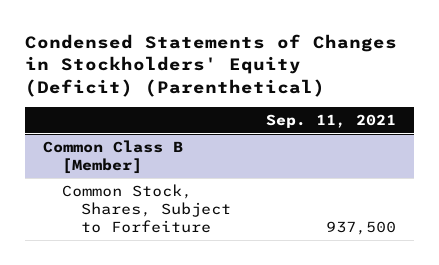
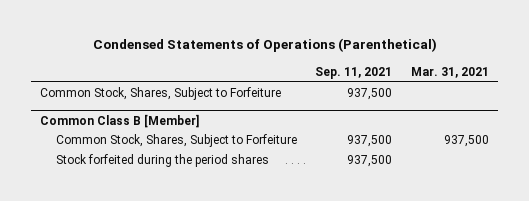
- Condensed Statements of Changes in Stockholders' Equity (Deficit) (Parenthetical)
+ Condensed Statements of Operations (Parenthetical)
- | Sep. 11, 2021
+ | Sep. 11, 2021 | Mar. 31, 2021
+ Common Stock, Shares, Subject to Forfeiture | 937,500 |
@ Common Class B [Member]
+ Stock forfeited during the period shares | 937,500 |

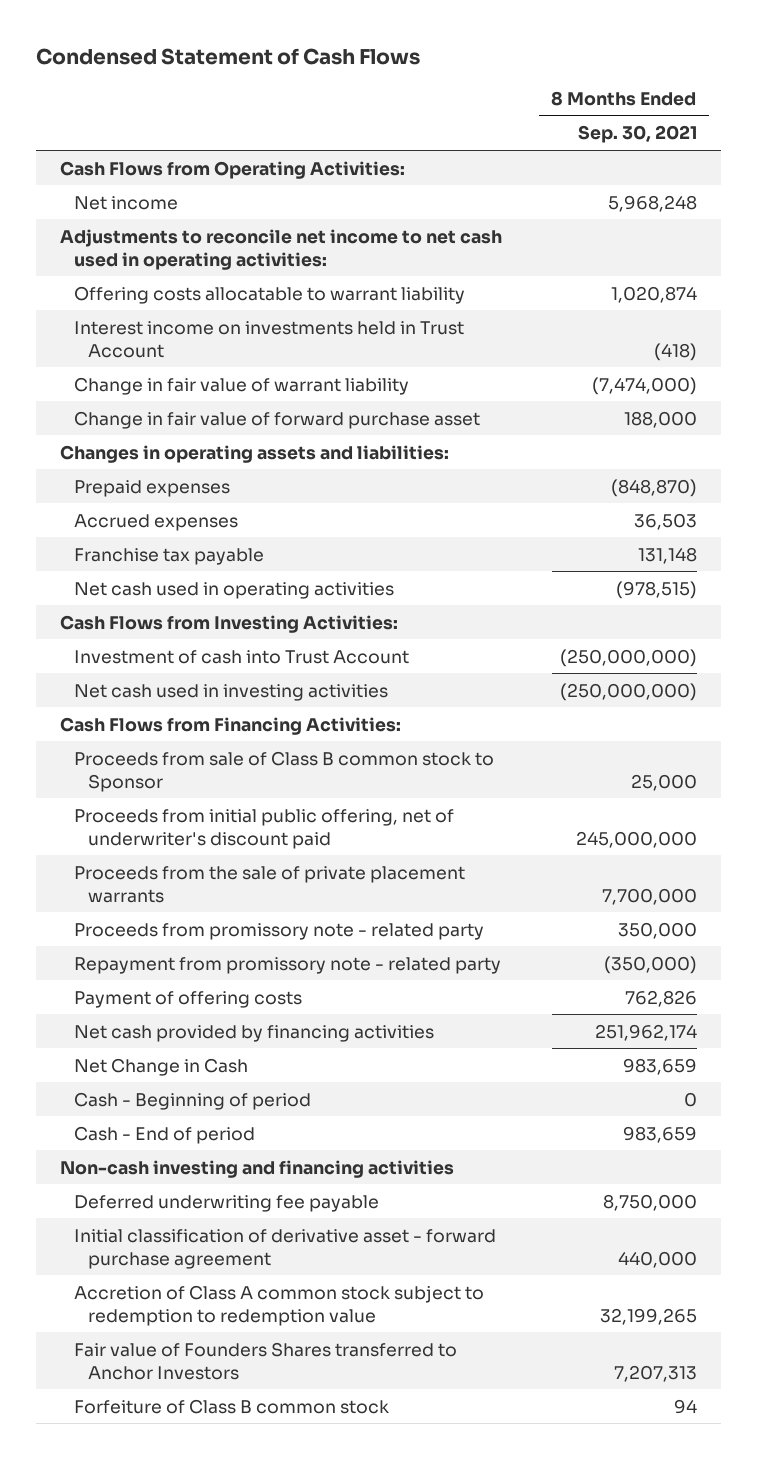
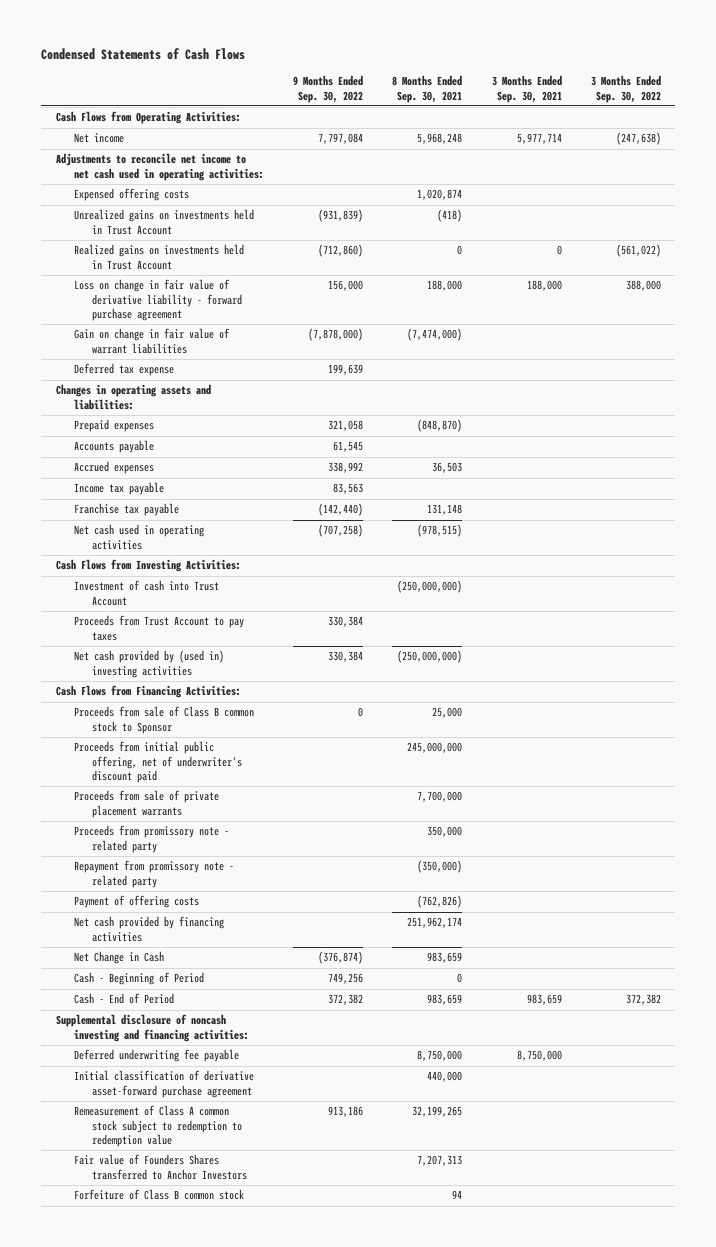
- Condensed Statement of Cash Flows
+ Condensed Statements of Cash Flows
- | 8 Months Ended Sep. 30, 2021
+ | 9 Months Ended Sep. 30, 2022 | 8 Months Ended Sep. 30, 2021 | 3 Months Ended Sep. 30, 2021 | 3 Months Ended Sep. 30, 2022
- Offering costs allocatable to warrant liability | 1,020,874
- Interest income on investments held in Trust Account | (418)
- Change in fair value of warrant liability | (7,474,000)
- Change in fair value of forward purchase asset | 188,000
+ Expensed offering costs | | 1,020,874 | |
+ Unrealized gains on investments held in Trust Account | (931,839) | (418) | |
+ Realized gains on investments held in Trust Account | (712,860) | 0 | 0 | (561,022)
+ Loss on change in fair value of derivative liability - forward purchase agreement | 156,000 | 188,000 | 188,000 | 388,000
+ Gain on change in fair value of warrant liabilities | (7,878,000) | (7,474,000) | |
+ Deferred tax expense | 199,639 | | |
+ Accounts payable | 61,545 | | |
+ Income tax payable | 83,563 | | |
- Net cash used in investing activities | (250,000,000)
+ Proceeds from Trust Account to pay taxes | 330,384 | | |
+ Net cash provided by (used in) investing activities | 330,384 | (250,000,000) | |
- Proceeds from the sale of private placement warrants | 7,700,000
+ Proceeds from sale of private placement warrants | | 7,700,000 | |
- Payment of offering costs | 762,826
+ Payment of offering costs | | (762,826) | |
- Cash - Beginning of period | 0
- Cash - End of period | 983,659
- Non-cash investing and financing activities
+ Cash - Beginning of Period | 749,256 | 0 | |
+ Cash - End of Period | 372,382 | 983,659 | 983,659 | 372,382
+ Supplemental disclosure of noncash investing and financing activities:
- Initial classification of derivative asset - forward purchase agreement | 440,000
- Accretion of Class A common stock subject to redemption to redemption value | 32,199,265
+ Initial classification of derivative asset-forward purchase agreement | | 440,000 | |
+ Remeasurement of Class A common stock subject to redemption to redemption value | 913,186 | 32,199,265 | |

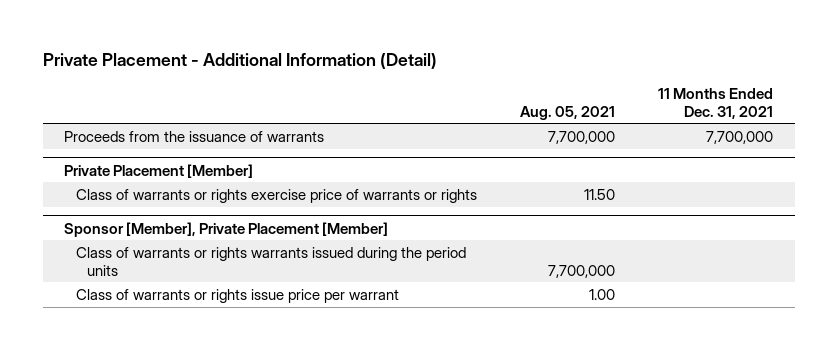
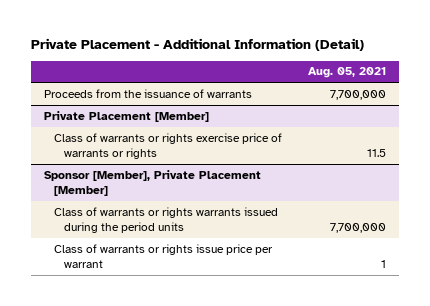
- | Aug. 05, 2021 | 11 Months Ended Dec. 31, 2021
+ | Aug. 05, 2021
@ Private Placement [Member]
- Class of warrants or rights exercise price of warrants or rights | 11.50 |
+ Class of warrants or rights exercise price of warrants or rights | 11.5
@ Sponsor [Member], Private Placement [Member]
- Class of warrants or rights issue price per warrant | 1.00 |
+ Class of warrants or rights issue price per warrant | 1

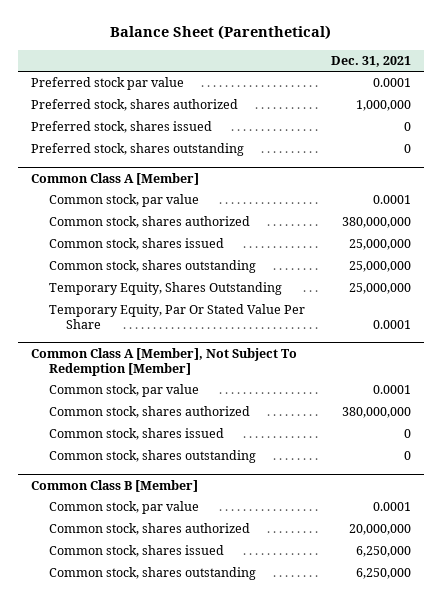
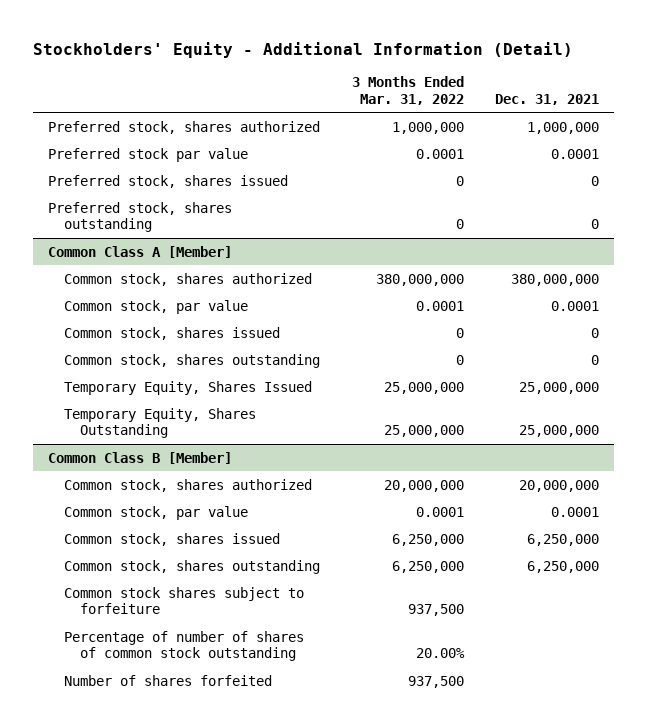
- Balance Sheet (Parenthetical)
+ Stockholders' Equity - Additional Information (Detail)
- | Dec. 31, 2021
+ | 3 Months Ended Mar. 31, 2022 | Dec. 31, 2021
moved down: Preferred stock par value | 0.0001 | 0.0001
@ Common Class A [Member]
- Common stock, par value | 0.0001
- Common stock, shares issued | 25,000,000
- Common stock, shares outstanding | 25,000,000
- Temporary Equity, Par Or Stated Value Per Share | 0.0001
- Common Class A [Member], Not Subject To Redemption [Member]
- Common stock, shares authorized | 380,000,000
@ Common Class A [Member]
+ Temporary Equity, Shares Issued | 25,000,000 | 25,000,000
moved down: Temporary Equity, Shares Outstanding | 25,000,000 | 25,000,000
@ Common Class B [Member]
moved down: Common stock, par value | 0.0001 | 0.0001
+ Common stock shares subject to forfeiture | 937,500 |
+ Percentage of number of shares of common stock outstanding | 20.00% |
+ Number of shares forfeited | 937,500 |

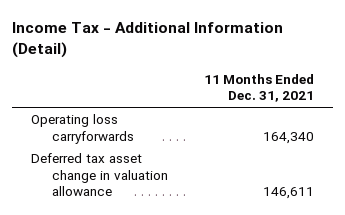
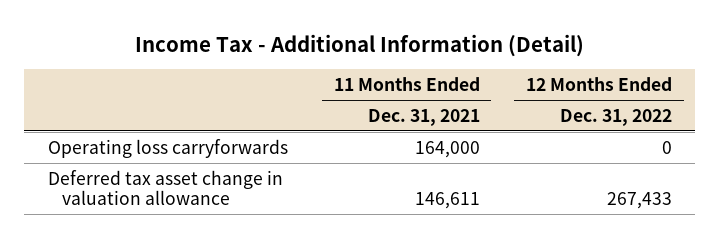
- | 11 Months Ended Dec. 31, 2021
+ | 11 Months Ended Dec. 31, 2021 | 12 Months Ended Dec. 31, 2022
- Operating loss carryforwards | 164,340
+ Operating loss carryforwards | 164,000 | 0

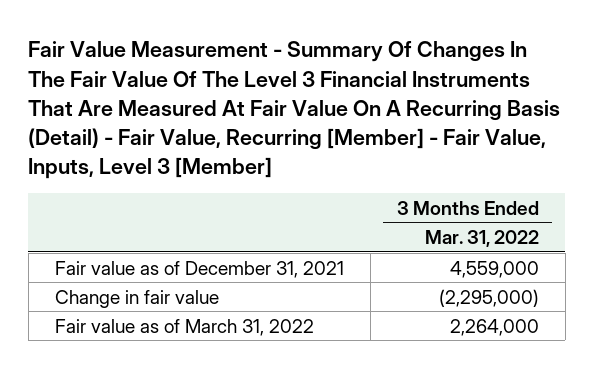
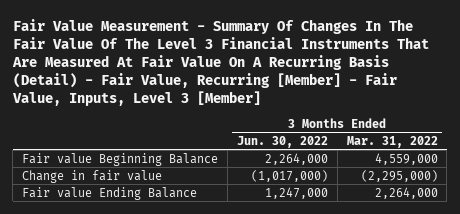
- | 3 Months Ended Mar. 31, 2022
+ | 3 Months Ended Jun. 30, 2022 | 3 Months Ended Mar. 31, 2022
- Fair value as of December 31, 2021 | 4,559,000
+ Fair value Beginning Balance | 2,264,000 | 4,559,000
- Fair value as of March 31, 2022 | 2,264,000
+ Fair value Ending Balance | 1,247,000 | 2,264,000

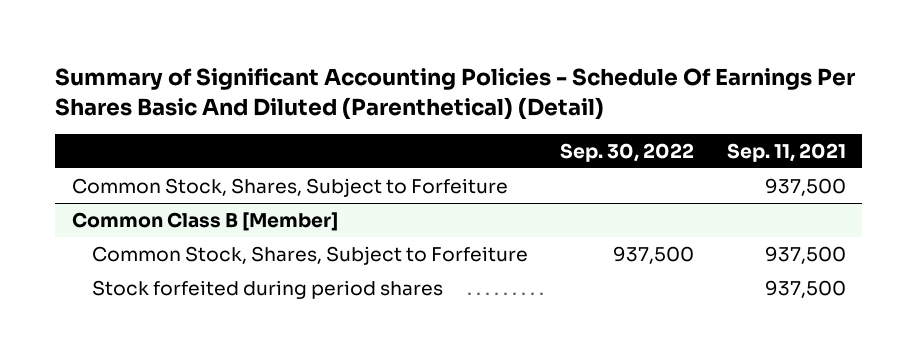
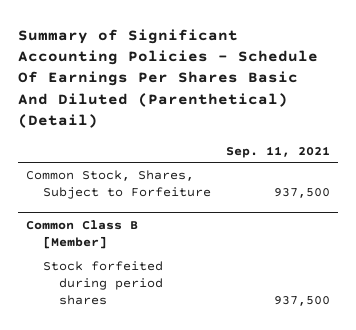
- | Sep. 30, 2022 | Sep. 11, 2021
+ | Sep. 11, 2021
@ Common Class B [Member]
- Common Stock, Shares, Subject to Forfeiture | 937,500 | 937,500

